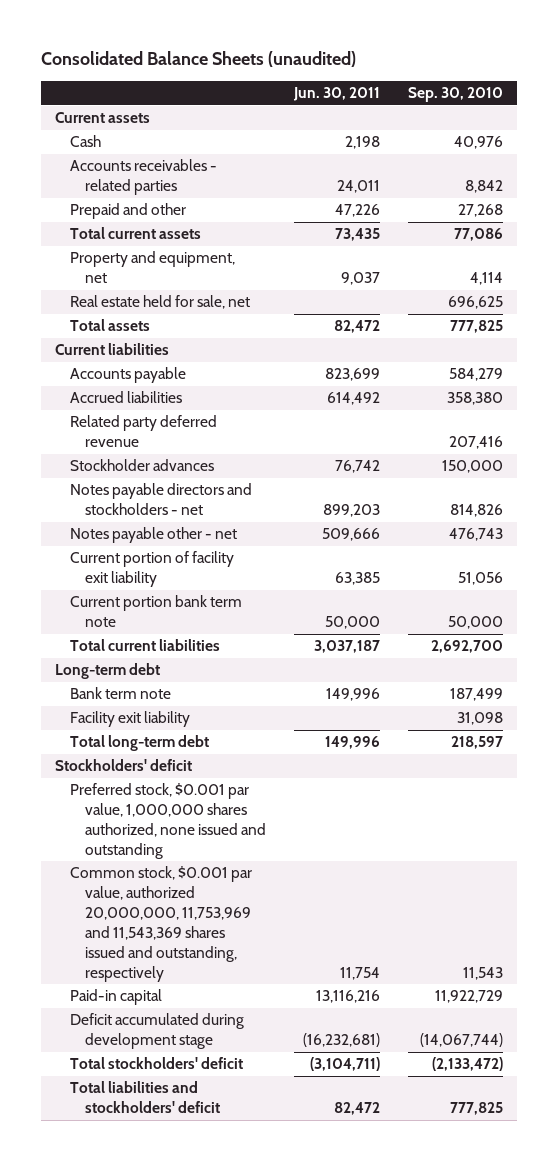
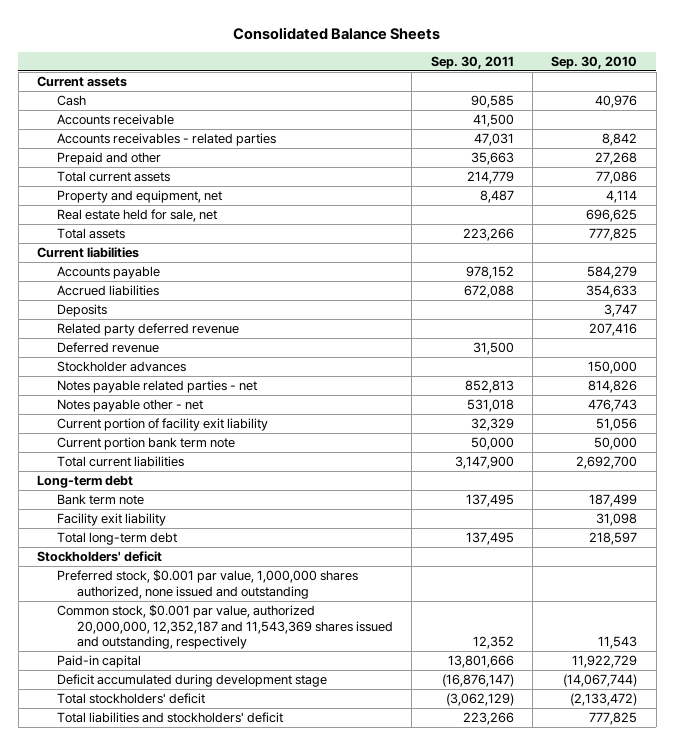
- Consolidated Balance Sheets (unaudited)
+ Consolidated Balance Sheets
- | Jun. 30, 2011 | Sep. 30, 2010
+ | Sep. 30, 2011 | Sep. 30, 2010
+ Accounts receivable | 41,500 |
- Accrued liabilities | 614,492 | 358,380
+ Accrued liabilities | 672,088 | 354,633
+ Deposits | | 3,747
+ Deferred revenue | 31,500 |
- Notes payable directors and stockholders - net | 899,203 | 814,826
+ Notes payable related parties - net | 852,813 | 814,826
- Common stock, $0.001 par value, authorized 20,000,000, 11,753,969 and 11,543,369 shares issued and outstanding, respectively | 11,754 | 11,543
+ Common stock, $0.001 par value, authorized 20,000,000, 12,352,187 and 11,543,369 shares issued and outstanding, respectively | 12,352 | 11,543

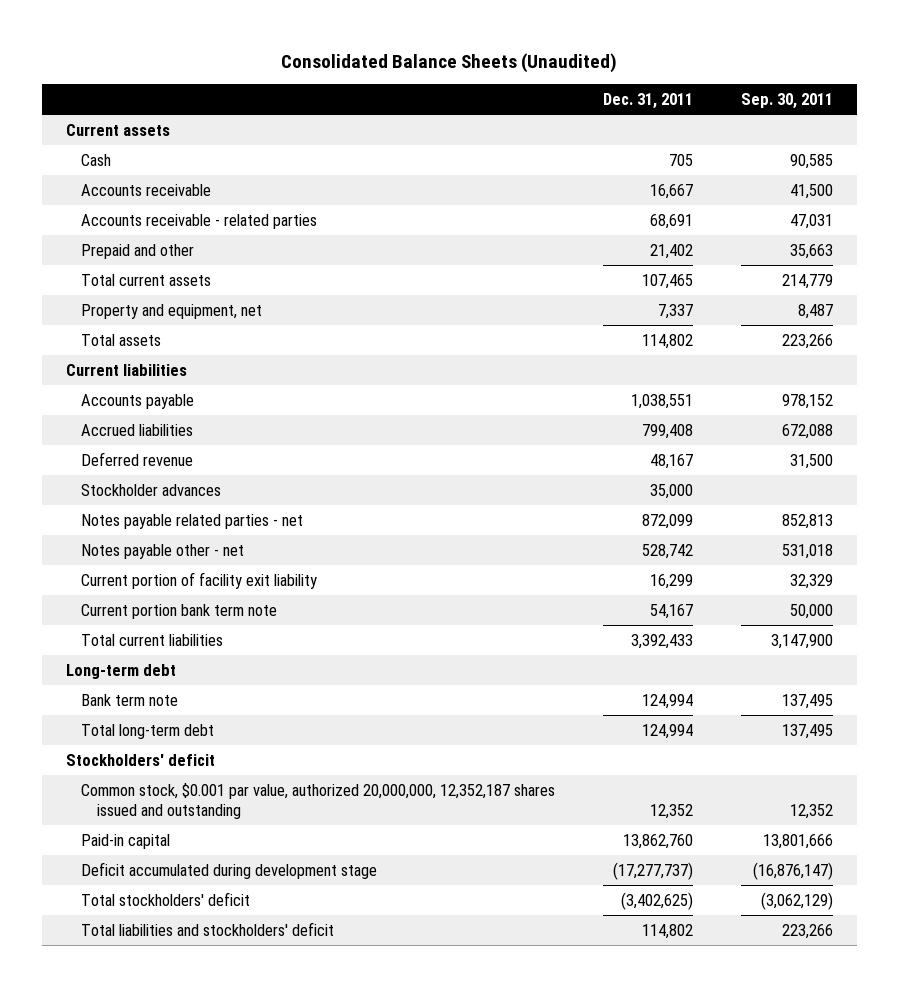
- Consolidated Balance Sheets
+ Consolidated Balance Sheets (Unaudited)
- | Sep. 30, 2011 | Sep. 30, 2010
+ | Dec. 31, 2011 | Sep. 30, 2011
- Accounts receivables - related parties | 47,031 | 8,842
+ Accounts receivable - related parties | 68,691 | 47,031
- Real estate held for sale, net | | 696,625
- Deposits | | 3,747
- Related party deferred revenue | | 207,416
- Facility exit liability | | 31,098
- Preferred stock, $0.001 par value, 1,000,000 shares authorized, none issued and outstanding
- Common stock, $0.001 par value, authorized 20,000,000, 12,352,187 and 11,543,369 shares issued and outstanding, respectively | 12,352 | 11,543
+ Common stock, $0.001 par value, authorized 20,000,000, 12,352,187 shares issued and outstanding | 12,352 | 12,352

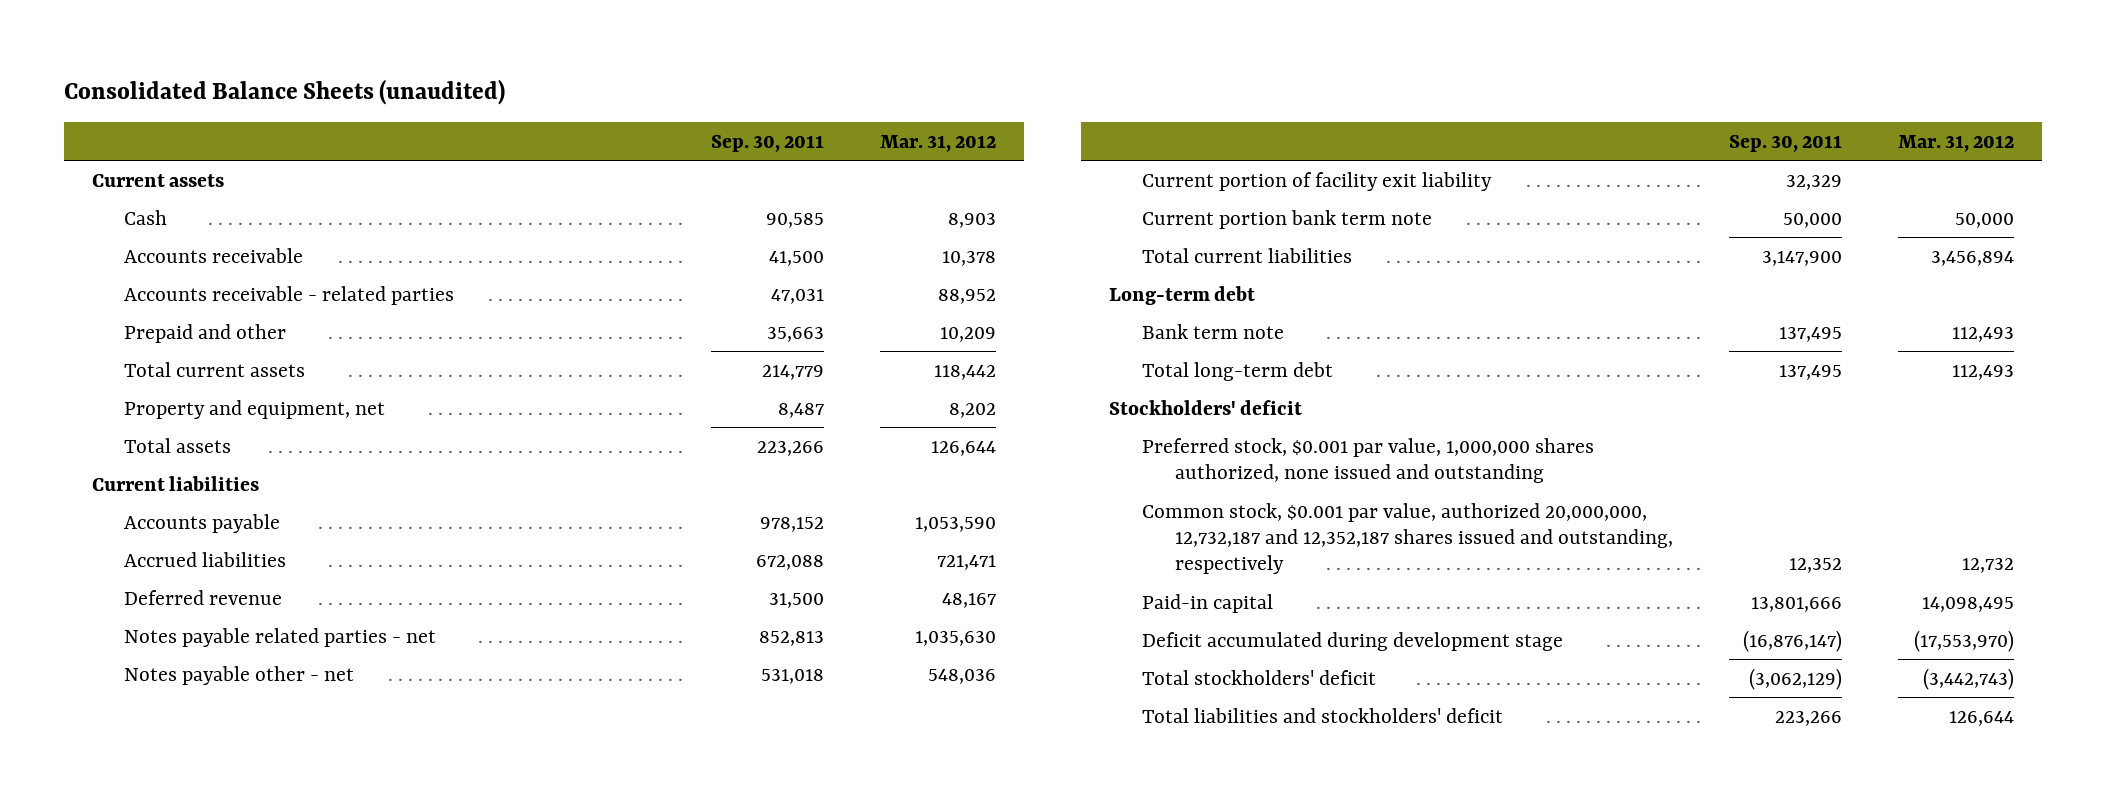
- Consolidated Balance Sheets (Unaudited)
+ Consolidated Balance Sheets (unaudited)
- | Dec. 31, 2011 | Sep. 30, 2011
+ | Sep. 30, 2011 | Mar. 31, 2012
- Stockholder advances | 35,000 |
- Common stock, $0.001 par value, authorized 20,000,000, 12,352,187 shares issued and outstanding | 12,352 | 12,352
+ Preferred stock, $0.001 par value, 1,000,000 shares authorized, none issued and outstanding
+ Common stock, $0.001 par value, authorized 20,000,000, 12,732,187 and 12,352,187 shares issued and outstanding, respectively | 12,352 | 12,732

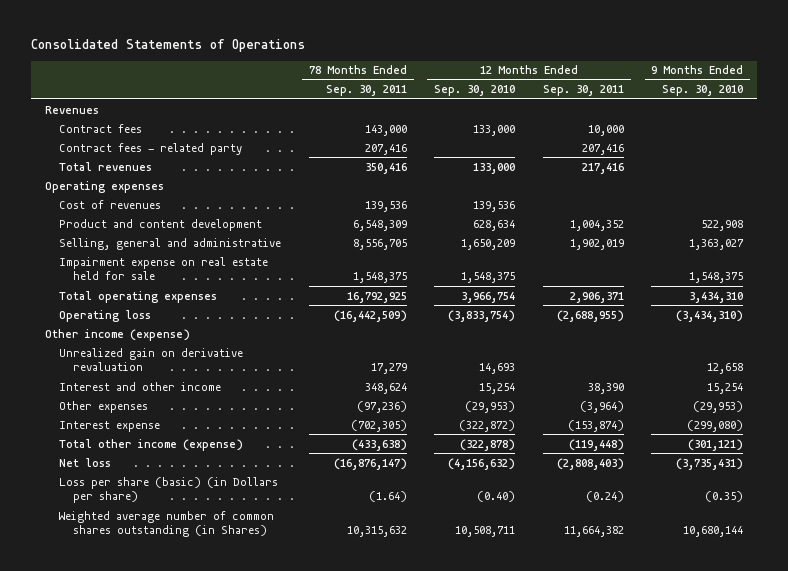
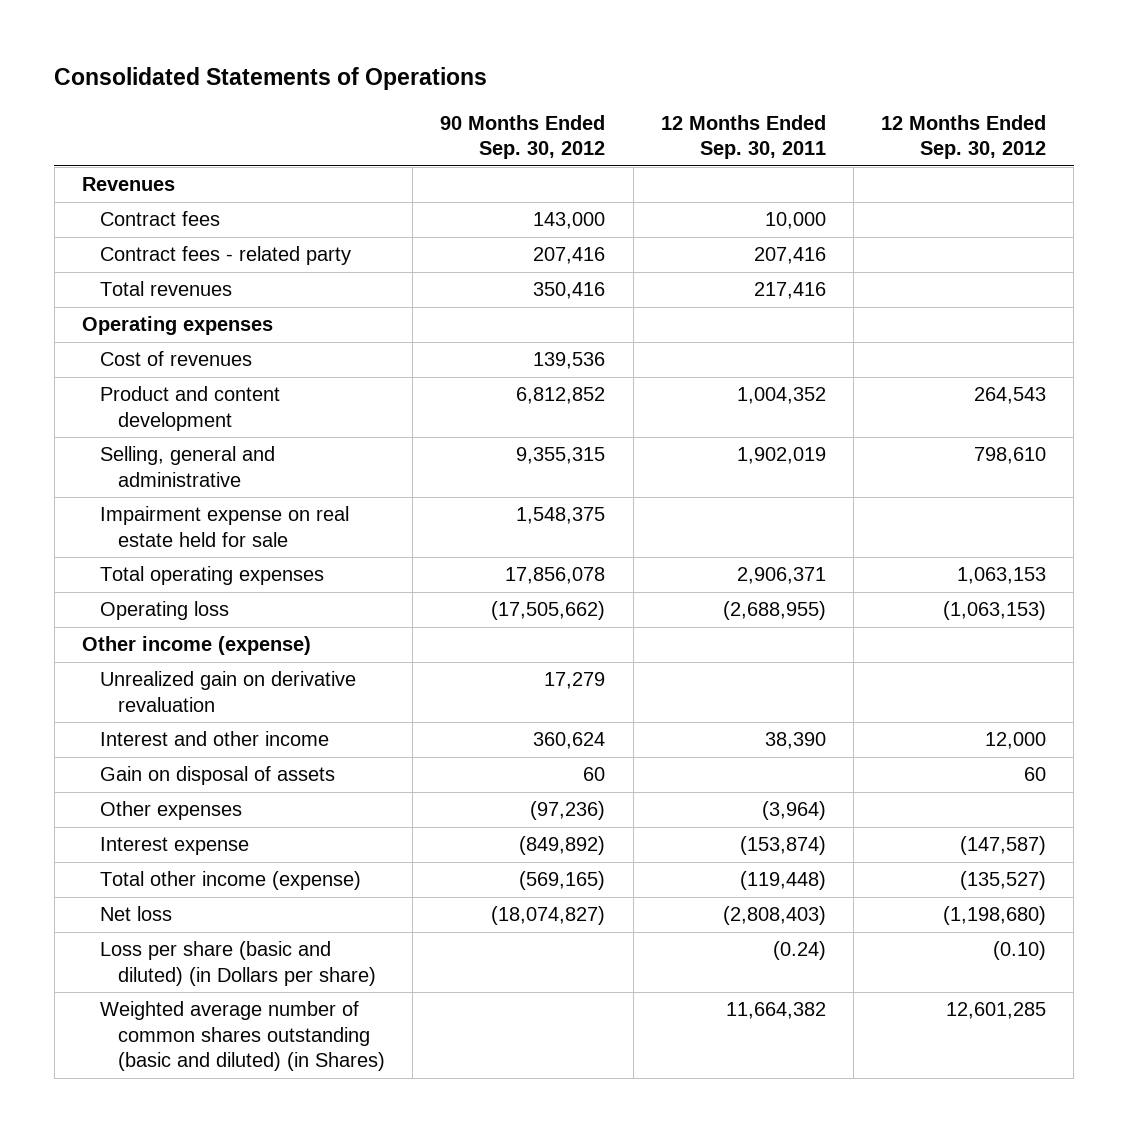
- | 78 Months Ended Sep. 30, 2011 | 12 Months Ended Sep. 30, 2010 | 12 Months Ended Sep. 30, 2011 | 9 Months Ended Sep. 30, 2010
+ | 90 Months Ended Sep. 30, 2012 | 12 Months Ended Sep. 30, 2011 | 12 Months Ended Sep. 30, 2012
+ Gain on disposal of assets | 60 | | 60
- Loss per share (basic) (in Dollars per share) | (1.64) | (0.40) | (0.24) | (0.35)
- Weighted average number of common shares outstanding (in Shares) | 10,315,632 | 10,508,711 | 11,664,382 | 10,680,144
+ Loss per share (basic and diluted) (in Dollars per share) | | (0.24) | (0.10)
+ Weighted average number of common shares outstanding (basic and diluted) (in Shares) | | 11,664,382 | 12,601,285

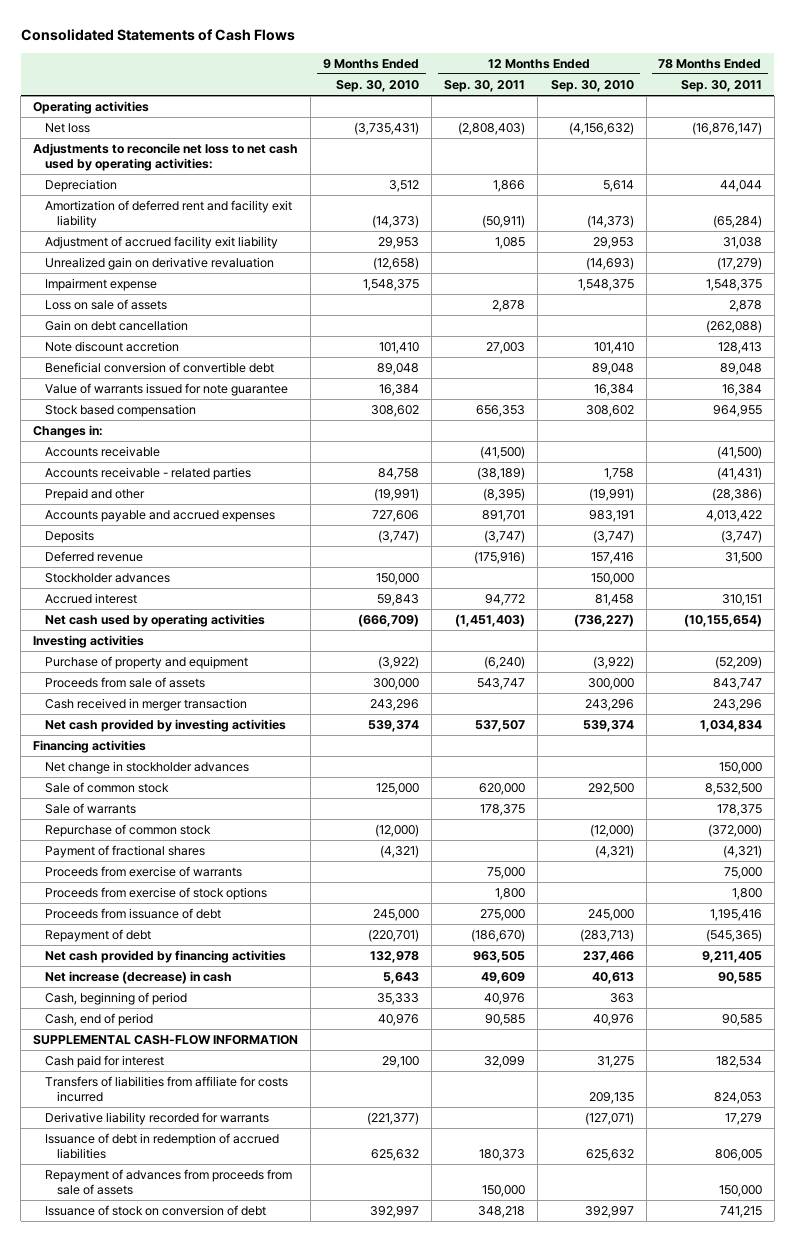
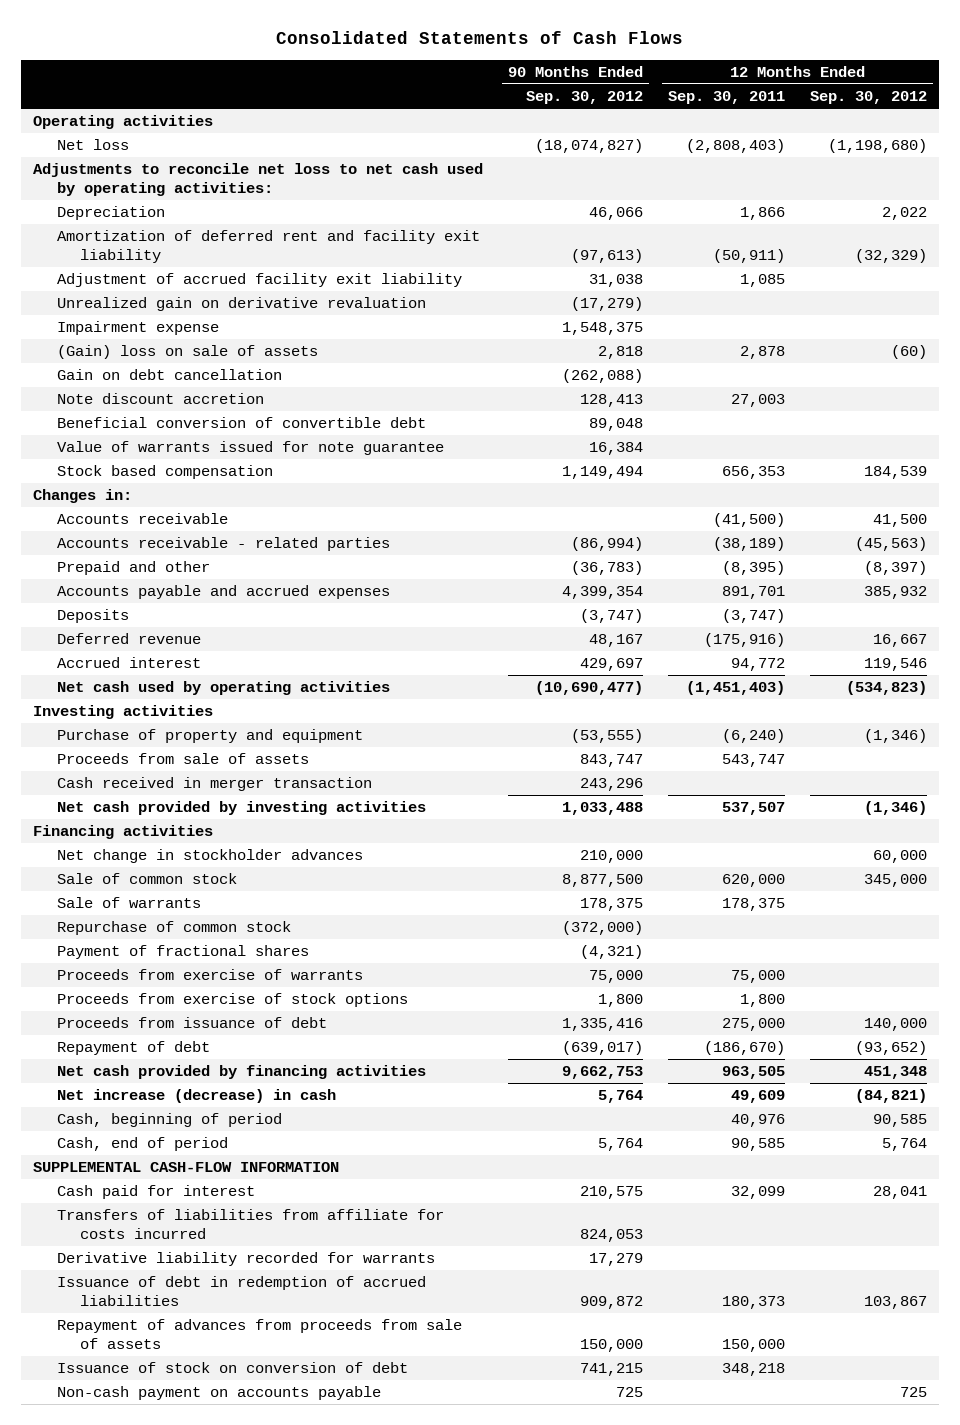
- | 9 Months Ended Sep. 30, 2010 | 12 Months Ended Sep. 30, 2011 | 12 Months Ended Sep. 30, 2010 | 78 Months Ended Sep. 30, 2011
+ | 90 Months Ended Sep. 30, 2012 | 12 Months Ended Sep. 30, 2011 | 12 Months Ended Sep. 30, 2012
- Loss on sale of assets | | 2,878 | | 2,878
+ (Gain) loss on sale of assets | 2,818 | 2,878 | (60)
- Stockholder advances | 150,000 | | 150,000 |
+ Non-cash payment on accounts payable | 725 | | 725

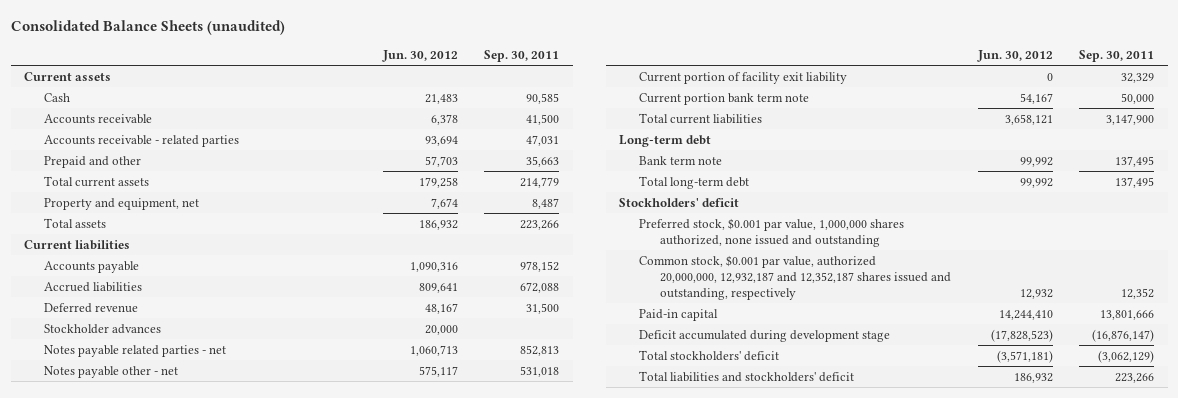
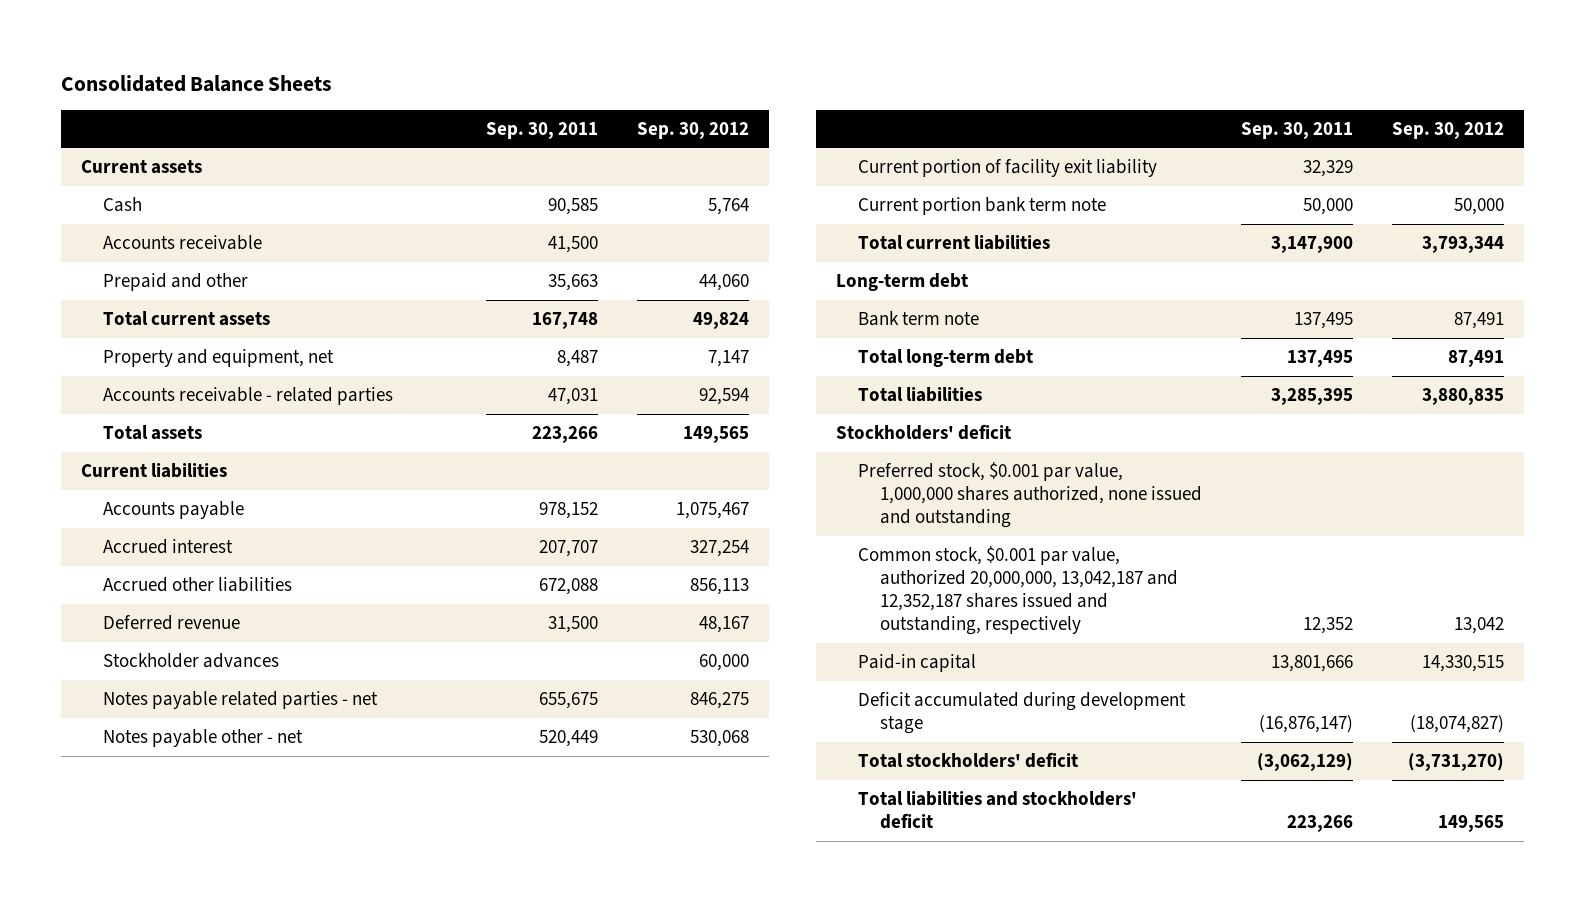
- Consolidated Balance Sheets (unaudited)
+ Consolidated Balance Sheets
- | Jun. 30, 2012 | Sep. 30, 2011
+ | Sep. 30, 2011 | Sep. 30, 2012
- Total current assets | 179,258 | 214,779
+ Total current assets | 167,748 | 49,824
moved down: Accounts receivable - related parties | 47,031 | 92,594
- Accrued liabilities | 809,641 | 672,088
+ Accrued interest | 207,707 | 327,254
+ Accrued other liabilities | 672,088 | 856,113
- Notes payable related parties - net | 1,060,713 | 852,813
- Notes payable other - net | 575,117 | 531,018
+ Notes payable related parties - net | 655,675 | 846,275
+ Notes payable other - net | 520,449 | 530,068
+ Total liabilities | 3,285,395 | 3,880,835
- Common stock, $0.001 par value, authorized 20,000,000, 12,932,187 and 12,352,187 shares issued and outstanding, respectively | 12,932 | 12,352
+ Common stock, $0.001 par value, authorized 20,000,000, 13,042,187 and 12,352,187 shares issued and outstanding, respectively | 12,352 | 13,042

